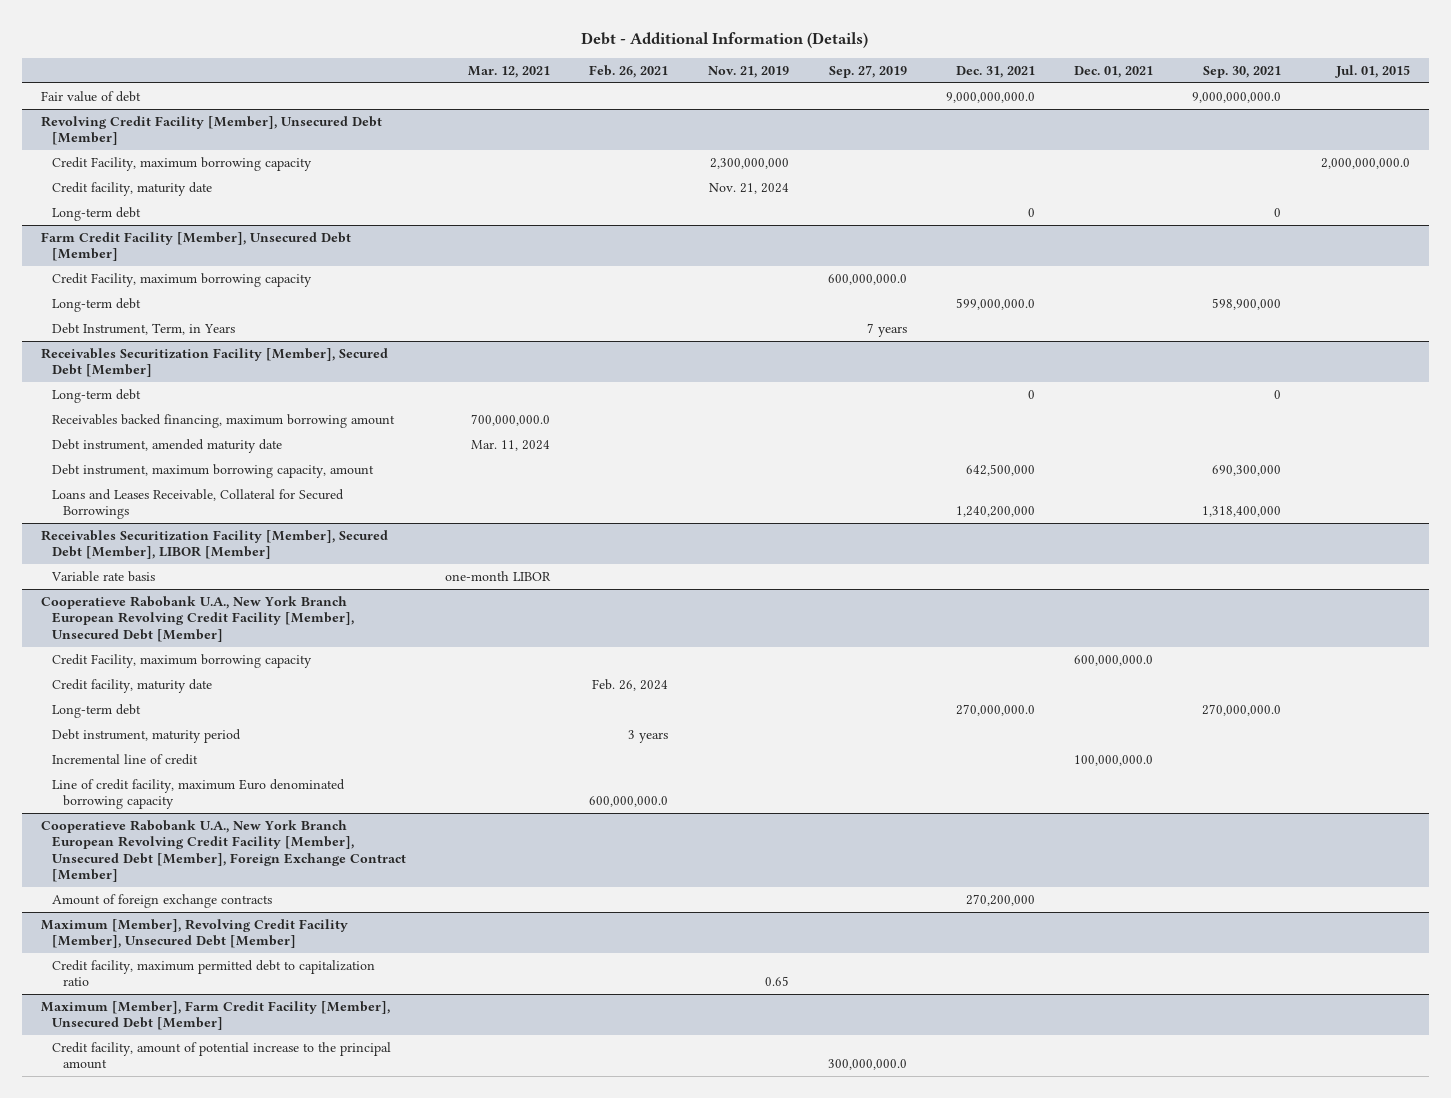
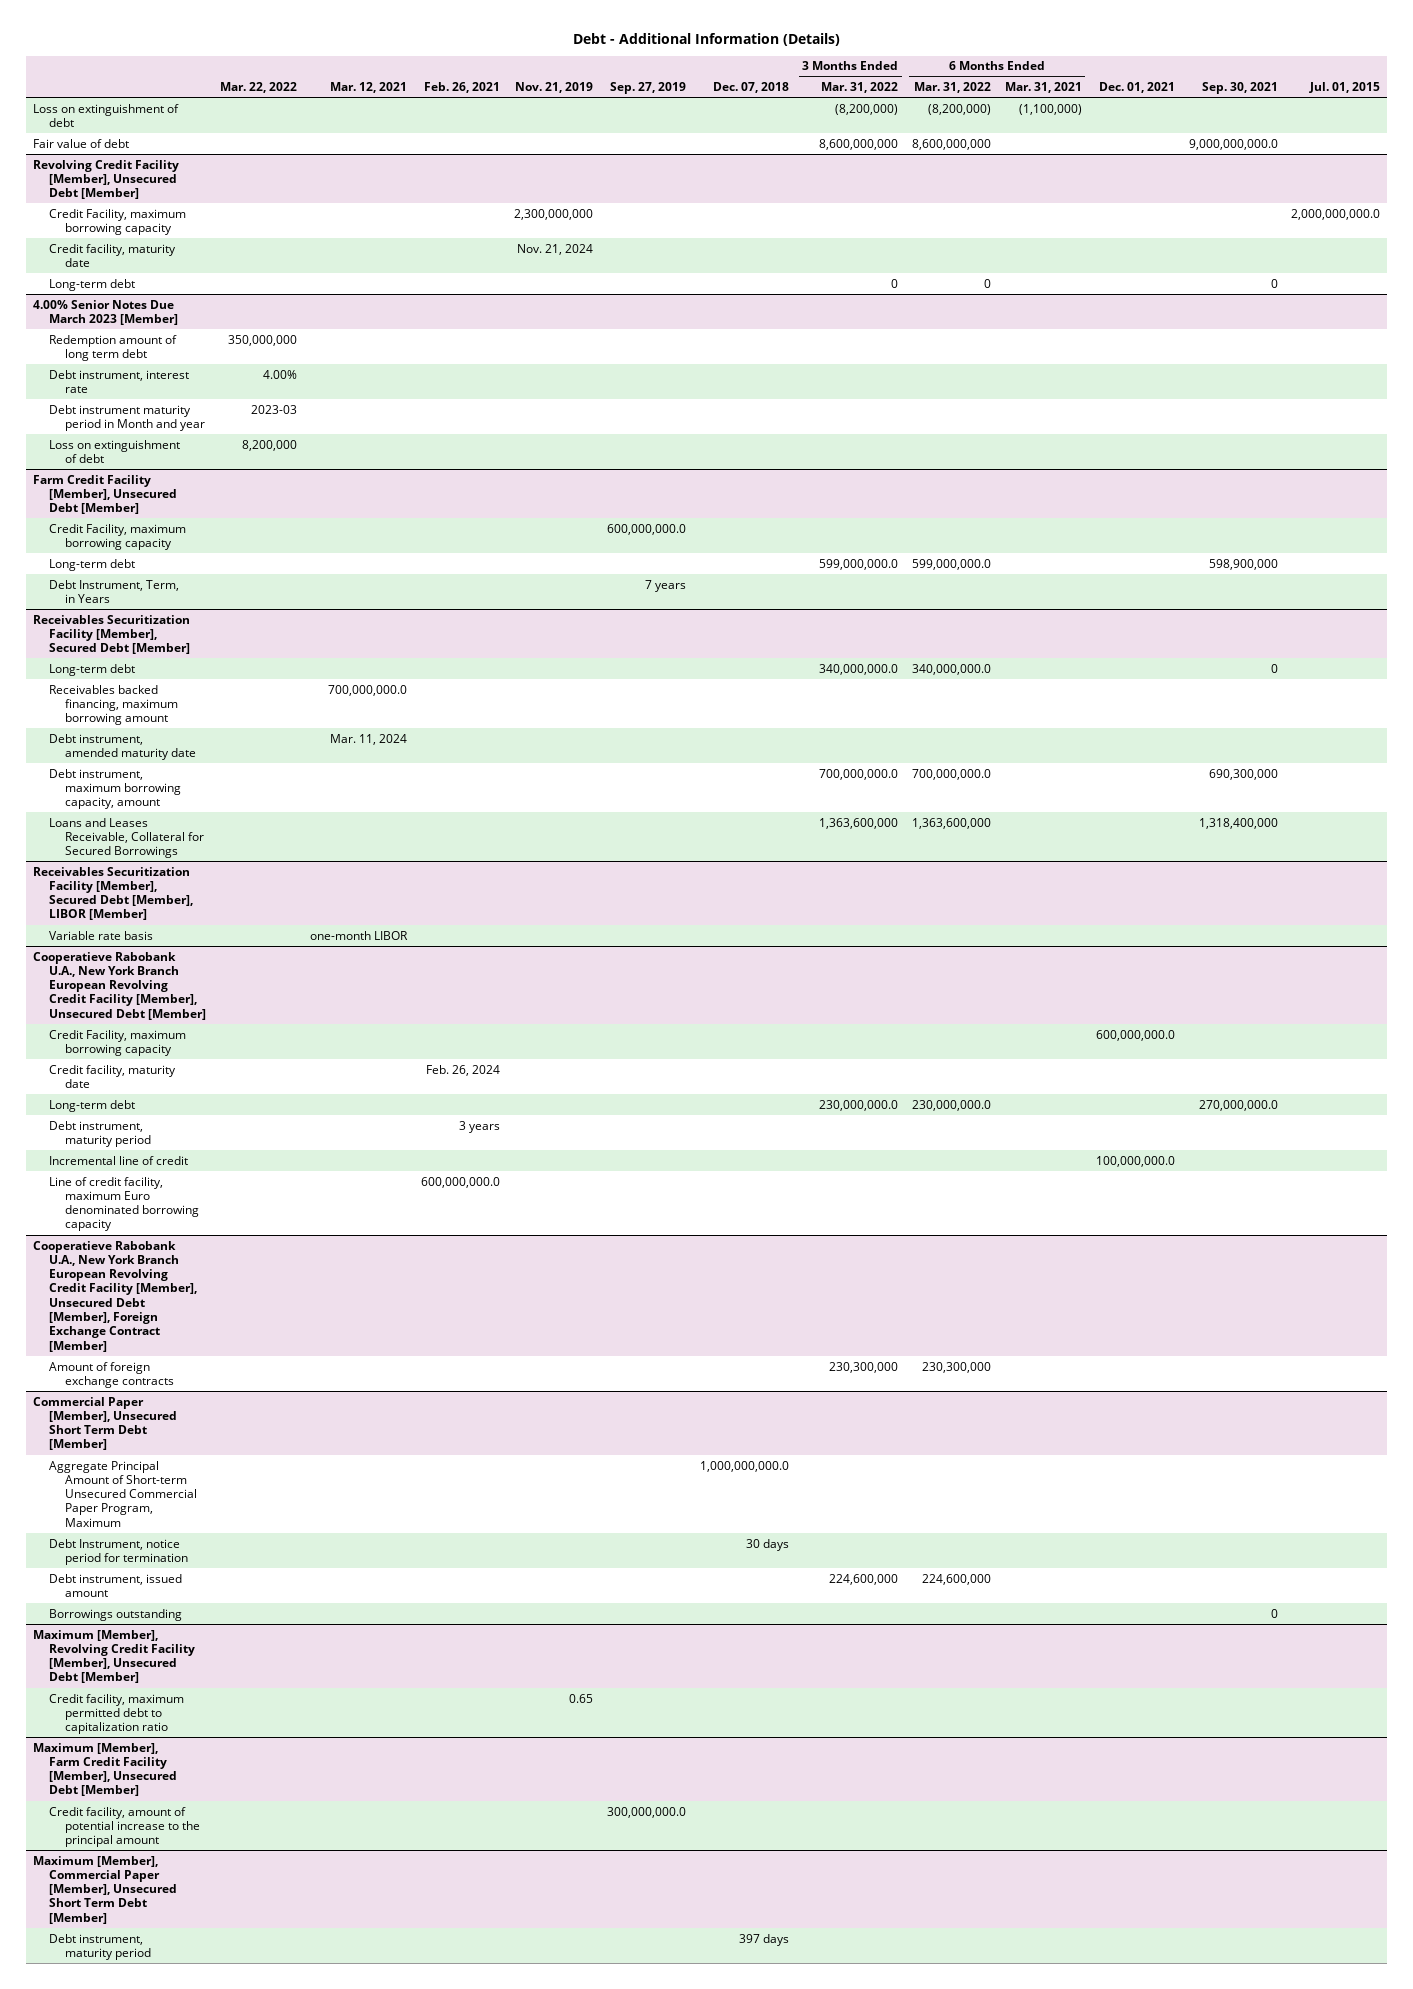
- | Mar. 12, 2021 | Feb. 26, 2021 | Nov. 21, 2019 | Sep. 27, 2019 | Dec. 31, 2021 | Dec. 01, 2021 | Sep. 30, 2021 | Jul. 01, 2015
+ | Mar. 22, 2022 | Mar. 12, 2021 | Feb. 26, 2021 | Nov. 21, 2019 | Sep. 27, 2019 | Dec. 07, 2018 | 3 Months Ended Mar. 31, 2022 | 6 Months Ended Mar. 31, 2022 | 6 Months Ended Mar. 31, 2021 | Dec. 01, 2021 | Sep. 30, 2021 | Jul. 01, 2015
+ Loss on extinguishment of debt | | | | | | | (8,200,000) | (8,200,000) | (1,100,000) | | |
+ 4.00% Senior Notes Due March 2023 [Member]
+ Redemption amount of long term debt | 350,000,000 | | | | | | | | | | |
+ Debt instrument, interest rate | 4.00% | | | | | | | | | | |
+ Debt instrument maturity period in Month and year | 2023-03 | | | | | | | | | | |
+ Loss on extinguishment of debt | 8,200,000 | | | | | | | | | | |
+ Commercial Paper [Member], Unsecured Short Term Debt [Member]
+ Aggregate Principal Amount of Short-term Unsecured Commercial Paper Program, Maximum | | | | | | 1,000,000,000.0 | | | | | |
+ Debt Instrument, notice period for termination | | | | | | 30 days | | | | | |
+ Debt instrument, issued amount | | | | | | | 224,600,000 | 224,600,000 | | | |
+ Borrowings outstanding | | | | | | | | | | | 0 |
+ Maximum [Member], Commercial Paper [Member], Unsecured Short Term Debt [Member]
+ Debt instrument, maturity period | | | | | | 397 days | | | | | |

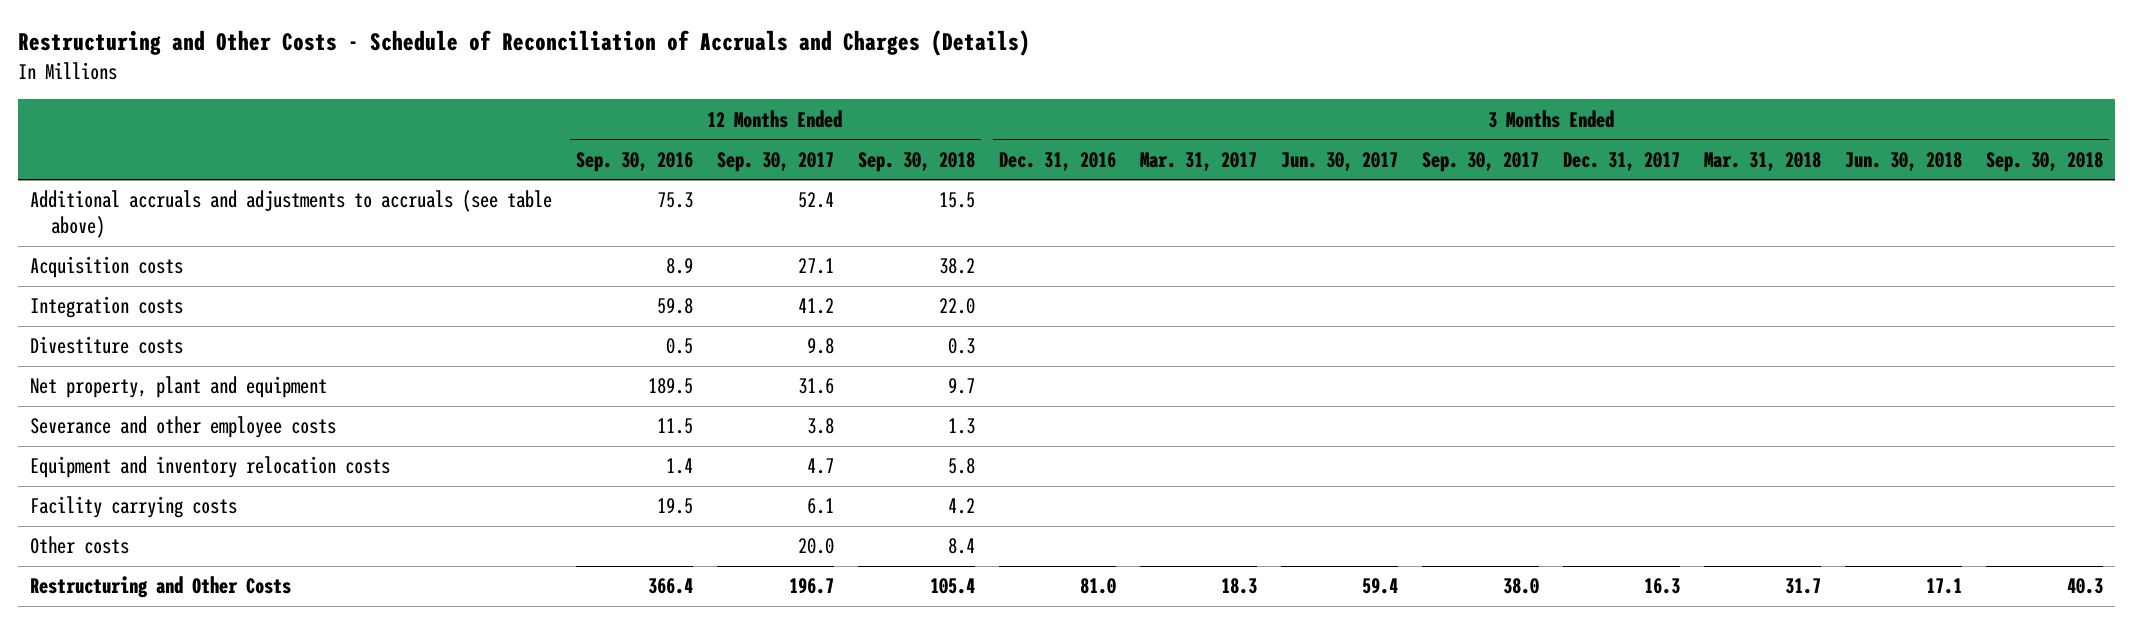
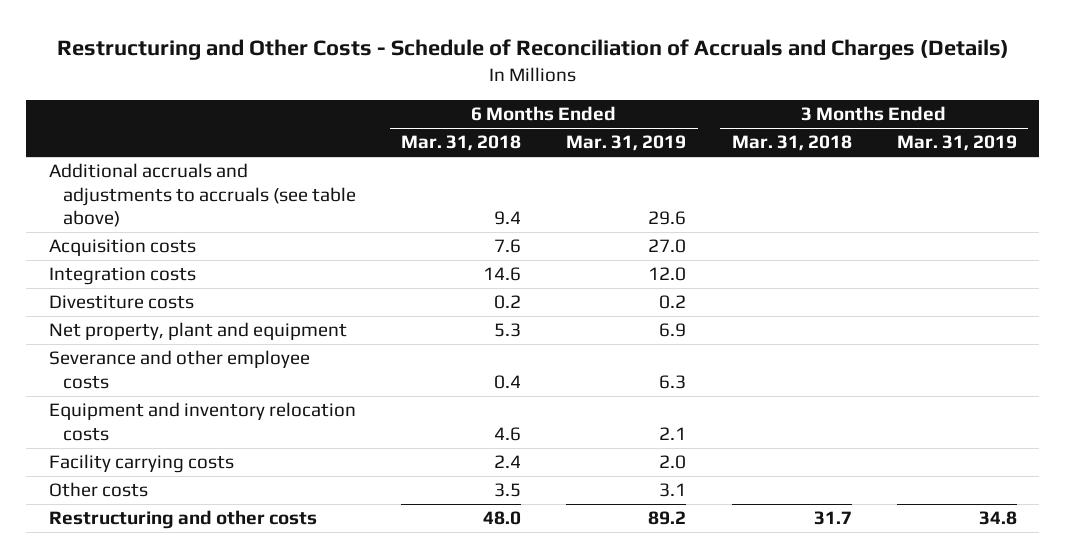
- | 12 Months Ended Sep. 30, 2016 | 12 Months Ended Sep. 30, 2017 | 12 Months Ended Sep. 30, 2018 | 3 Months Ended Dec. 31, 2016 | 3 Months Ended Mar. 31, 2017 | 3 Months Ended Jun. 30, 2017 | 3 Months Ended Sep. 30, 2017 | 3 Months Ended Dec. 31, 2017 | 3 Months Ended Mar. 31, 2018 | 3 Months Ended Jun. 30, 2018 | 3 Months Ended Sep. 30, 2018
+ | 6 Months Ended Mar. 31, 2018 | 6 Months Ended Mar. 31, 2019 | 3 Months Ended Mar. 31, 2018 | 3 Months Ended Mar. 31, 2019
- Restructuring and Other Costs | 366.4 | 196.7 | 105.4 | 81.0 | 18.3 | 59.4 | 38.0 | 16.3 | 31.7 | 17.1 | 40.3
+ Restructuring and other costs | 48.0 | 89.2 | 31.7 | 34.8

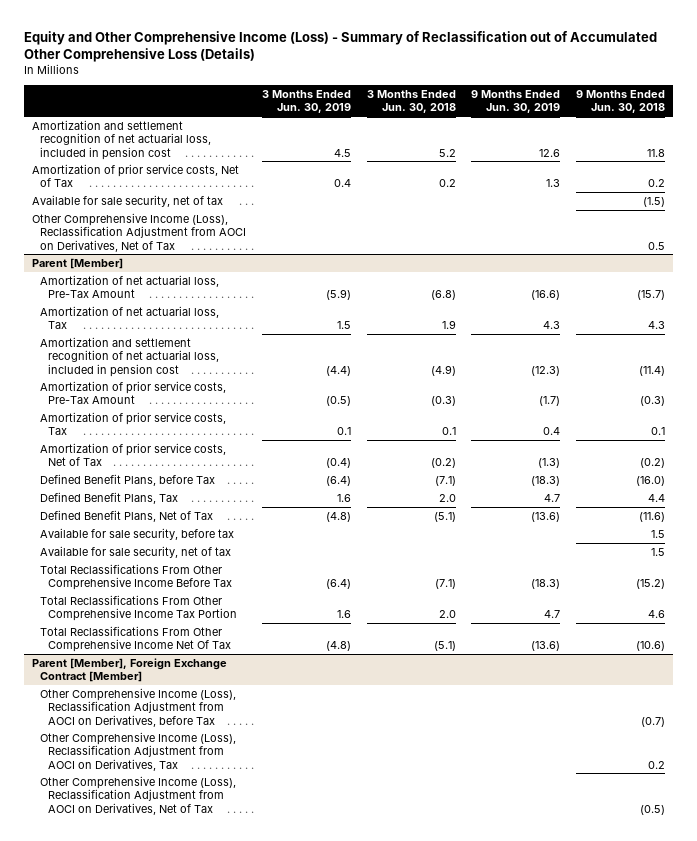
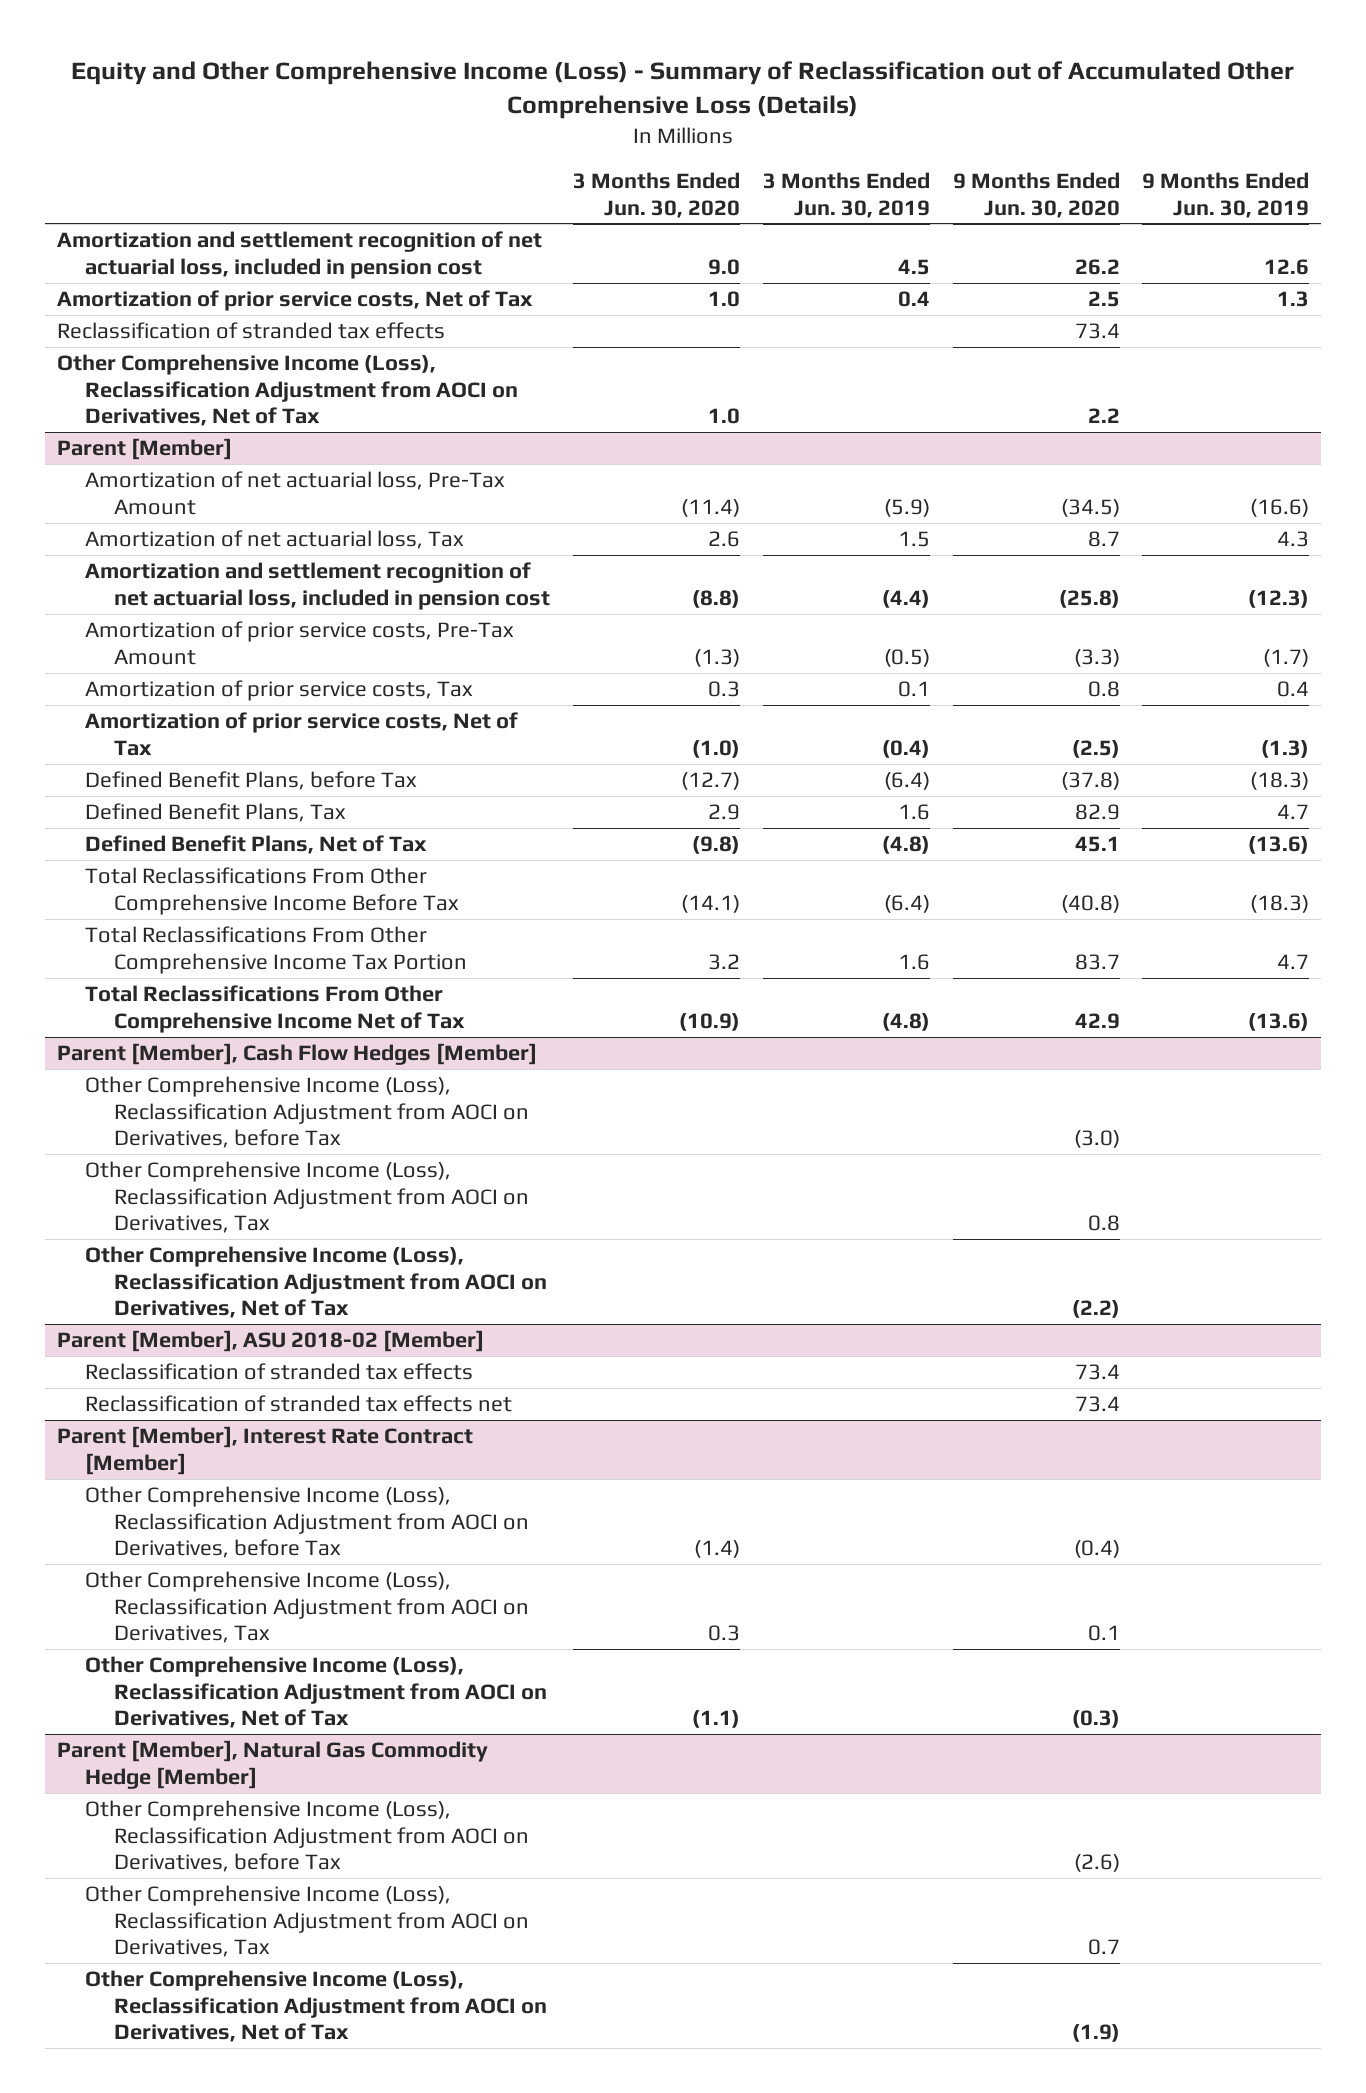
- | 3 Months Ended Jun. 30, 2019 | 3 Months Ended Jun. 30, 2018 | 9 Months Ended Jun. 30, 2019 | 9 Months Ended Jun. 30, 2018
+ | 3 Months Ended Jun. 30, 2020 | 3 Months Ended Jun. 30, 2019 | 9 Months Ended Jun. 30, 2020 | 9 Months Ended Jun. 30, 2019
- Available for sale security, net of tax | | | | (1.5)
+ Reclassification of stranded tax effects | | | 73.4 |
@ Parent [Member]
- Available for sale security, before tax | | | | 1.5
- Available for sale security, net of tax | | | | 1.5
- Total Reclassifications From Other Comprehensive Income Net Of Tax | (4.8) | (5.1) | (13.6) | (10.6)
- Parent [Member], Foreign Exchange Contract [Member]
- Other Comprehensive Income (Loss), Reclassification Adjustment from AOCI on Derivatives, before Tax | | | | (0.7)
- Other Comprehensive Income (Loss), Reclassification Adjustment from AOCI on Derivatives, Tax | | | | 0.2
- Other Comprehensive Income (Loss), Reclassification Adjustment from AOCI on Derivatives, Net of Tax | | | | (0.5)
@ Parent [Member]
+ Total Reclassifications From Other Comprehensive Income Net of Tax | (10.9) | (4.8) | 42.9 | (13.6)
+ Parent [Member], Cash Flow Hedges [Member]
+ Other Comprehensive Income (Loss), Reclassification Adjustment from AOCI on Derivatives, before Tax | | | (3.0) |
+ Other Comprehensive Income (Loss), Reclassification Adjustment from AOCI on Derivatives, Tax | | | 0.8 |
+ Other Comprehensive Income (Loss), Reclassification Adjustment from AOCI on Derivatives, Net of Tax | | | (2.2) |
+ Parent [Member], ASU 2018-02 [Member]
+ Reclassification of stranded tax effects | | | 73.4 |
+ Reclassification of stranded tax effects net | | | 73.4 |
+ Parent [Member], Interest Rate Contract [Member]
+ Other Comprehensive Income (Loss), Reclassification Adjustment from AOCI on Derivatives, before Tax | (1.4) | | (0.4) |
+ Other Comprehensive Income (Loss), Reclassification Adjustment from AOCI on Derivatives, Tax | 0.3 | | 0.1 |
+ Other Comprehensive Income (Loss), Reclassification Adjustment from AOCI on Derivatives, Net of Tax | (1.1) | | (0.3) |
+ Parent [Member], Natural Gas Commodity Hedge [Member]
+ Other Comprehensive Income (Loss), Reclassification Adjustment from AOCI on Derivatives, before Tax | | | (2.6) |
+ Other Comprehensive Income (Loss), Reclassification Adjustment from AOCI on Derivatives, Tax | | | 0.7 |
+ Other Comprehensive Income (Loss), Reclassification Adjustment from AOCI on Derivatives, Net of Tax | | | (1.9) |

